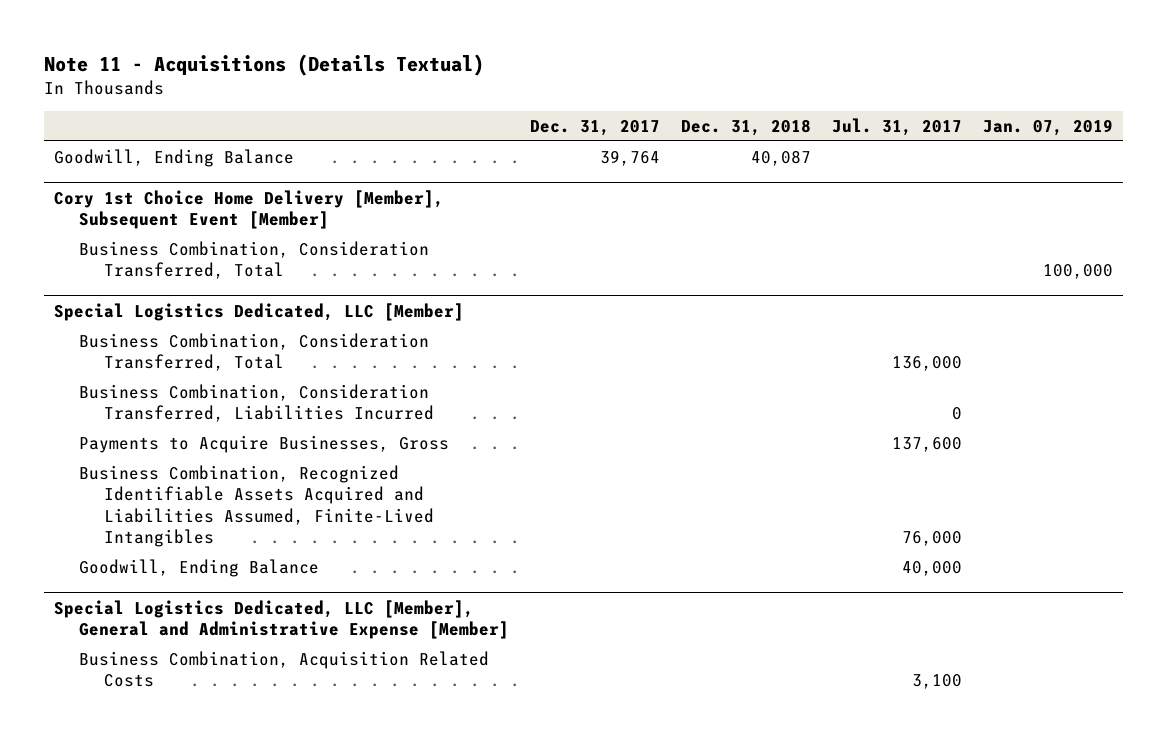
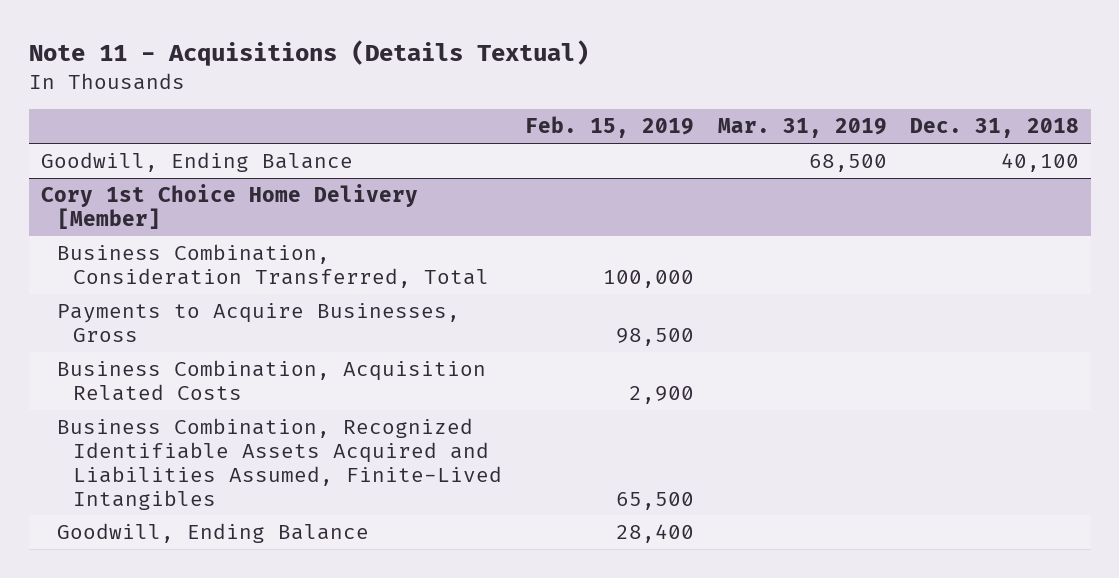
- | Dec. 31, 2017 | Dec. 31, 2018 | Jul. 31, 2017 | Jan. 07, 2019
+ | Feb. 15, 2019 | Mar. 31, 2019 | Dec. 31, 2018
- Goodwill, Ending Balance | 39,764 | 40,087 | |
- Cory 1st Choice Home Delivery [Member], Subsequent Event [Member]
+ Goodwill, Ending Balance | | 68,500 | 40,100
+ Cory 1st Choice Home Delivery [Member]
- Special Logistics Dedicated, LLC [Member]
- Business Combination, Consideration Transferred, Total | | | 136,000 |
- Business Combination, Consideration Transferred, Liabilities Incurred | | | 0 |
- Payments to Acquire Businesses, Gross | | | 137,600 |
- Business Combination, Recognized Identifiable Assets Acquired and Liabilities Assumed, Finite-Lived Intangibles | | | 76,000 |
- Goodwill, Ending Balance | | | 40,000 |
- Special Logistics Dedicated, LLC [Member], General and Administrative Expense [Member]
- Business Combination, Acquisition Related Costs | | | 3,100 |
+ Payments to Acquire Businesses, Gross | 98,500 | |
+ Business Combination, Acquisition Related Costs | 2,900 | |
+ Business Combination, Recognized Identifiable Assets Acquired and Liabilities Assumed, Finite-Lived Intangibles | 65,500 | |
+ Goodwill, Ending Balance | 28,400 | |

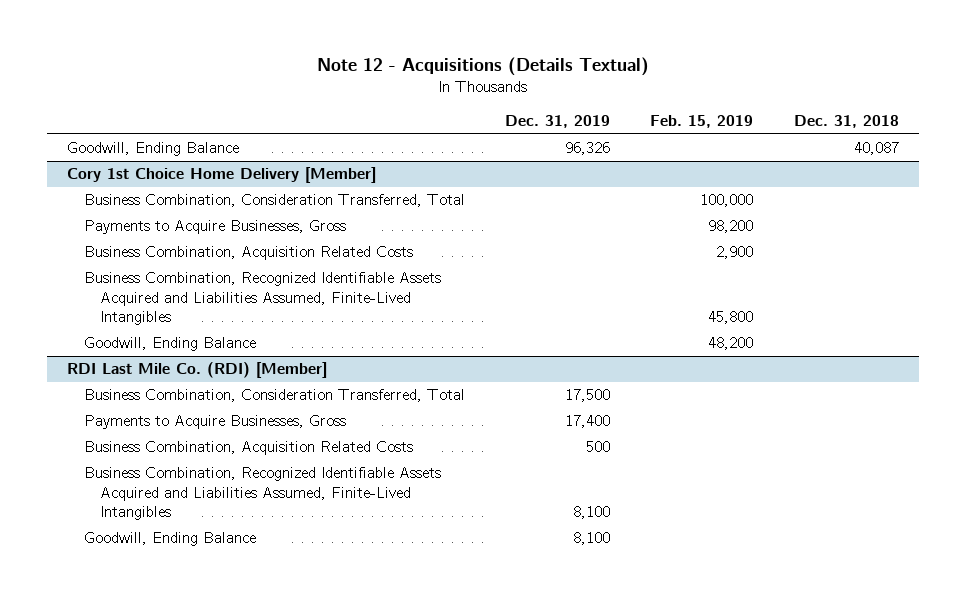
- Note 11 - Acquisitions (Details Textual)
+ Note 12 - Acquisitions (Details Textual)
- | Feb. 15, 2019 | Mar. 31, 2019 | Dec. 31, 2018
+ | Dec. 31, 2019 | Feb. 15, 2019 | Dec. 31, 2018
- Goodwill, Ending Balance | | 68,500 | 40,100
+ Goodwill, Ending Balance | 96,326 | | 40,087
@ Cory 1st Choice Home Delivery [Member]
- Payments to Acquire Businesses, Gross | 98,500 | |
+ Payments to Acquire Businesses, Gross | | 98,200 |
- Business Combination, Recognized Identifiable Assets Acquired and Liabilities Assumed, Finite-Lived Intangibles | 65,500 | |
- Goodwill, Ending Balance | 28,400 | |
+ Business Combination, Recognized Identifiable Assets Acquired and Liabilities Assumed, Finite-Lived Intangibles | | 45,800 |
+ Goodwill, Ending Balance | | 48,200 |
+ RDI Last Mile Co. (RDI) [Member]
+ Business Combination, Consideration Transferred, Total | 17,500 | |
+ Payments to Acquire Businesses, Gross | 17,400 | |
+ Business Combination, Acquisition Related Costs | 500 | |
+ Business Combination, Recognized Identifiable Assets Acquired and Liabilities Assumed, Finite-Lived Intangibles | 8,100 | |
+ Goodwill, Ending Balance | 8,100 | |

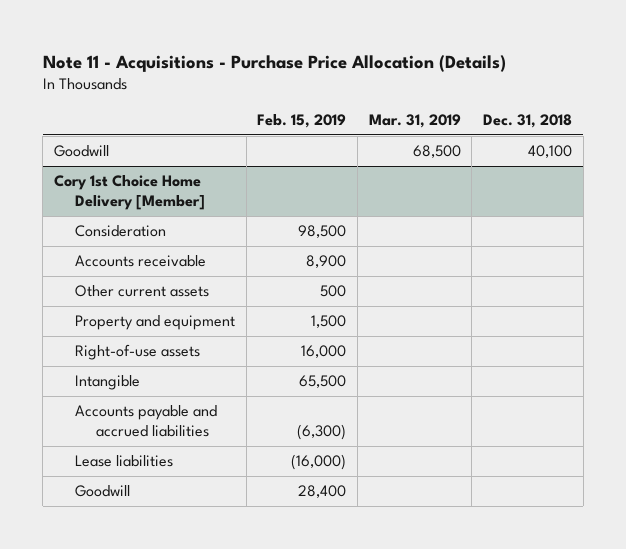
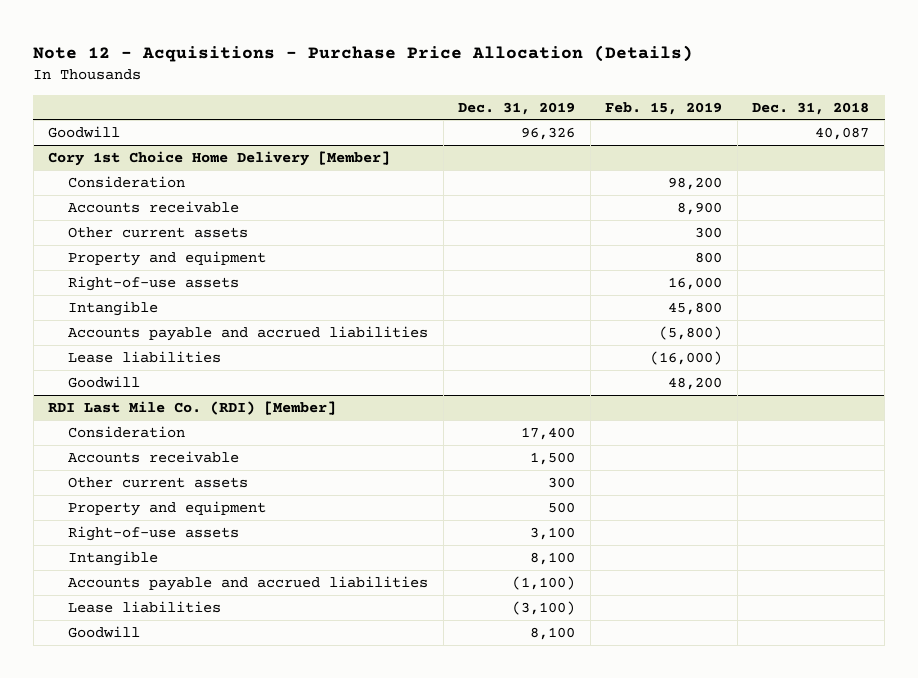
- Note 11 - Acquisitions - Purchase Price Allocation (Details)
+ Note 12 - Acquisitions - Purchase Price Allocation (Details)
- | Feb. 15, 2019 | Mar. 31, 2019 | Dec. 31, 2018
+ | Dec. 31, 2019 | Feb. 15, 2019 | Dec. 31, 2018
- Goodwill | | 68,500 | 40,100
+ Goodwill | 96,326 | | 40,087
@ Cory 1st Choice Home Delivery [Member]
- Consideration | 98,500 | |
+ Consideration | | 98,200 |
- Other current assets | 500 | |
- Property and equipment | 1,500 | |
+ Other current assets | | 300 |
+ Property and equipment | | 800 |
- Intangible | 65,500 | |
- Accounts payable and accrued liabilities | (6,300) | |
+ Intangible | | 45,800 |
+ Accounts payable and accrued liabilities | | (5,800) |
- Goodwill | 28,400 | |
+ Goodwill | | 48,200 |
+ RDI Last Mile Co. (RDI) [Member]
+ Consideration | 17,400 | |
+ Accounts receivable | 1,500 | |
+ Other current assets | 300 | |
+ Property and equipment | 500 | |
+ Right-of-use assets | 3,100 | |
+ Intangible | 8,100 | |
+ Accounts payable and accrued liabilities | (1,100) | |
+ Lease liabilities | (3,100) | |
+ Goodwill | 8,100 | |

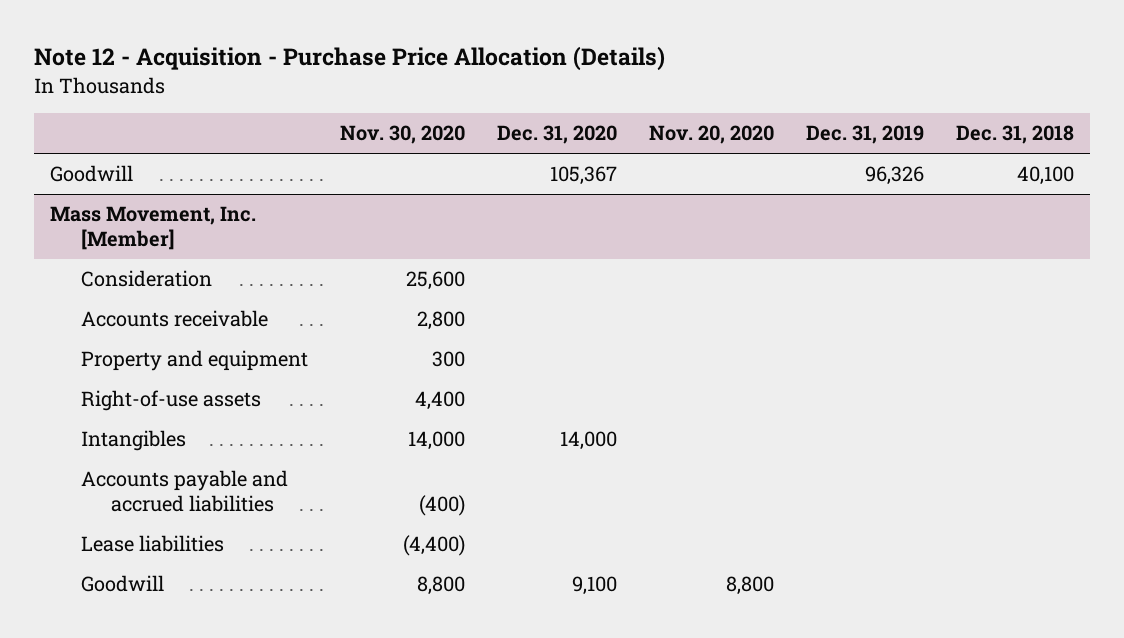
- Note 12 - Acquisitions - Purchase Price Allocation (Details)
+ Note 12 - Acquisition - Purchase Price Allocation (Details)
- | Dec. 31, 2019 | Feb. 15, 2019 | Dec. 31, 2018
+ | Nov. 30, 2020 | Dec. 31, 2020 | Nov. 20, 2020 | Dec. 31, 2019 | Dec. 31, 2018
- Goodwill | 96,326 | | 40,087
- Cory 1st Choice Home Delivery [Member]
- Consideration | | 98,200 |
- Accounts receivable | | 8,900 |
- Other current assets | | 300 |
- Property and equipment | | 800 |
- Right-of-use assets | | 16,000 |
- Intangible | | 45,800 |
- Accounts payable and accrued liabilities | | (5,800) |
- Lease liabilities | | (16,000) |
- Goodwill | | 48,200 |
- RDI Last Mile Co. (RDI) [Member]
- Consideration | 17,400 | |
- Accounts receivable | 1,500 | |
- Other current assets | 300 | |
- Property and equipment | 500 | |
- Right-of-use assets | 3,100 | |
- Intangible | 8,100 | |
- Accounts payable and accrued liabilities | (1,100) | |
- Lease liabilities | (3,100) | |
- Goodwill | 8,100 | |
+ Goodwill | | 105,367 | | 96,326 | 40,100
+ Mass Movement, Inc. [Member]
+ Consideration | 25,600 | | | |
+ Accounts receivable | 2,800 | | | |
+ Property and equipment | 300 | | | |
+ Right-of-use assets | 4,400 | | | |
+ Intangibles | 14,000 | 14,000 | | |
+ Accounts payable and accrued liabilities | (400) | | | |
+ Lease liabilities | (4,400) | | | |
+ Goodwill | 8,800 | 9,100 | 8,800 | |

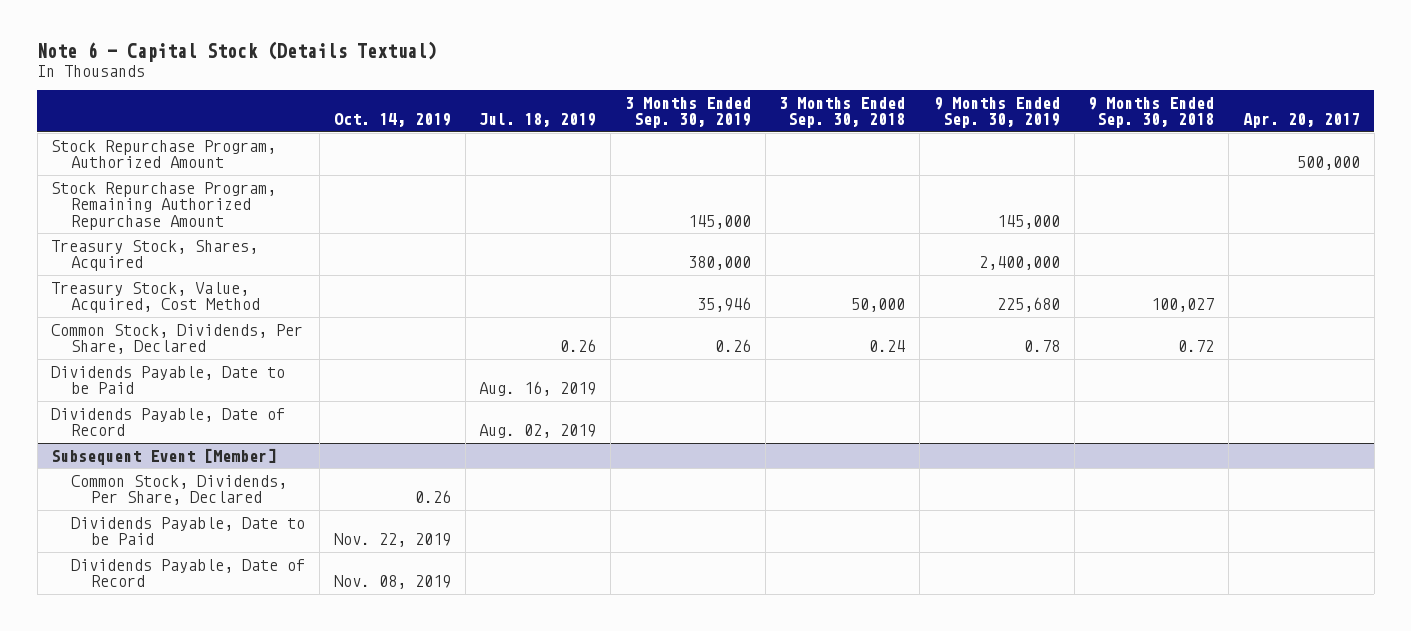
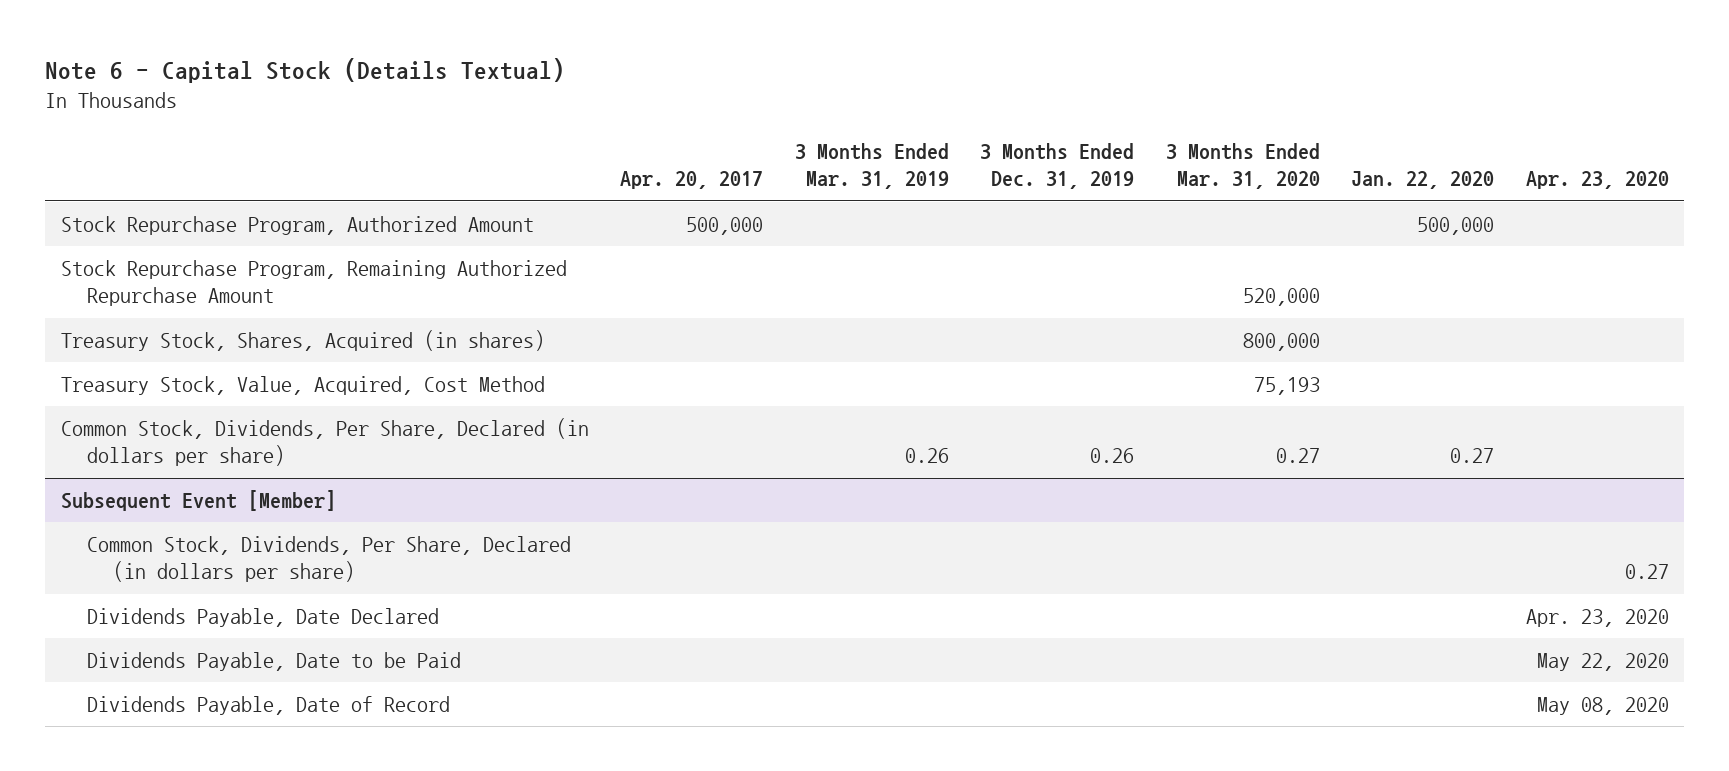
- | Oct. 14, 2019 | Jul. 18, 2019 | 3 Months Ended Sep. 30, 2019 | 3 Months Ended Sep. 30, 2018 | 9 Months Ended Sep. 30, 2019 | 9 Months Ended Sep. 30, 2018 | Apr. 20, 2017
+ | Apr. 20, 2017 | 3 Months Ended Mar. 31, 2019 | 3 Months Ended Dec. 31, 2019 | 3 Months Ended Mar. 31, 2020 | Jan. 22, 2020 | Apr. 23, 2020
- Treasury Stock, Shares, Acquired | | | 380,000 | | 2,400,000 | |
+ Treasury Stock, Shares, Acquired (in shares) | | | | 800,000 | |
- Common Stock, Dividends, Per Share, Declared | | 0.26 | 0.26 | 0.24 | 0.78 | 0.72 |
- Dividends Payable, Date to be Paid | | Aug. 16, 2019 | | | | |
- Dividends Payable, Date of Record | | Aug. 02, 2019 | | | | |
+ Common Stock, Dividends, Per Share, Declared (in dollars per share) | | 0.26 | 0.26 | 0.27 | 0.27 |
@ Subsequent Event [Member]
- Common Stock, Dividends, Per Share, Declared | 0.26 | | | | | |
+ Common Stock, Dividends, Per Share, Declared (in dollars per share) | | | | | | 0.27
+ Dividends Payable, Date Declared | | | | | | Apr. 23, 2020

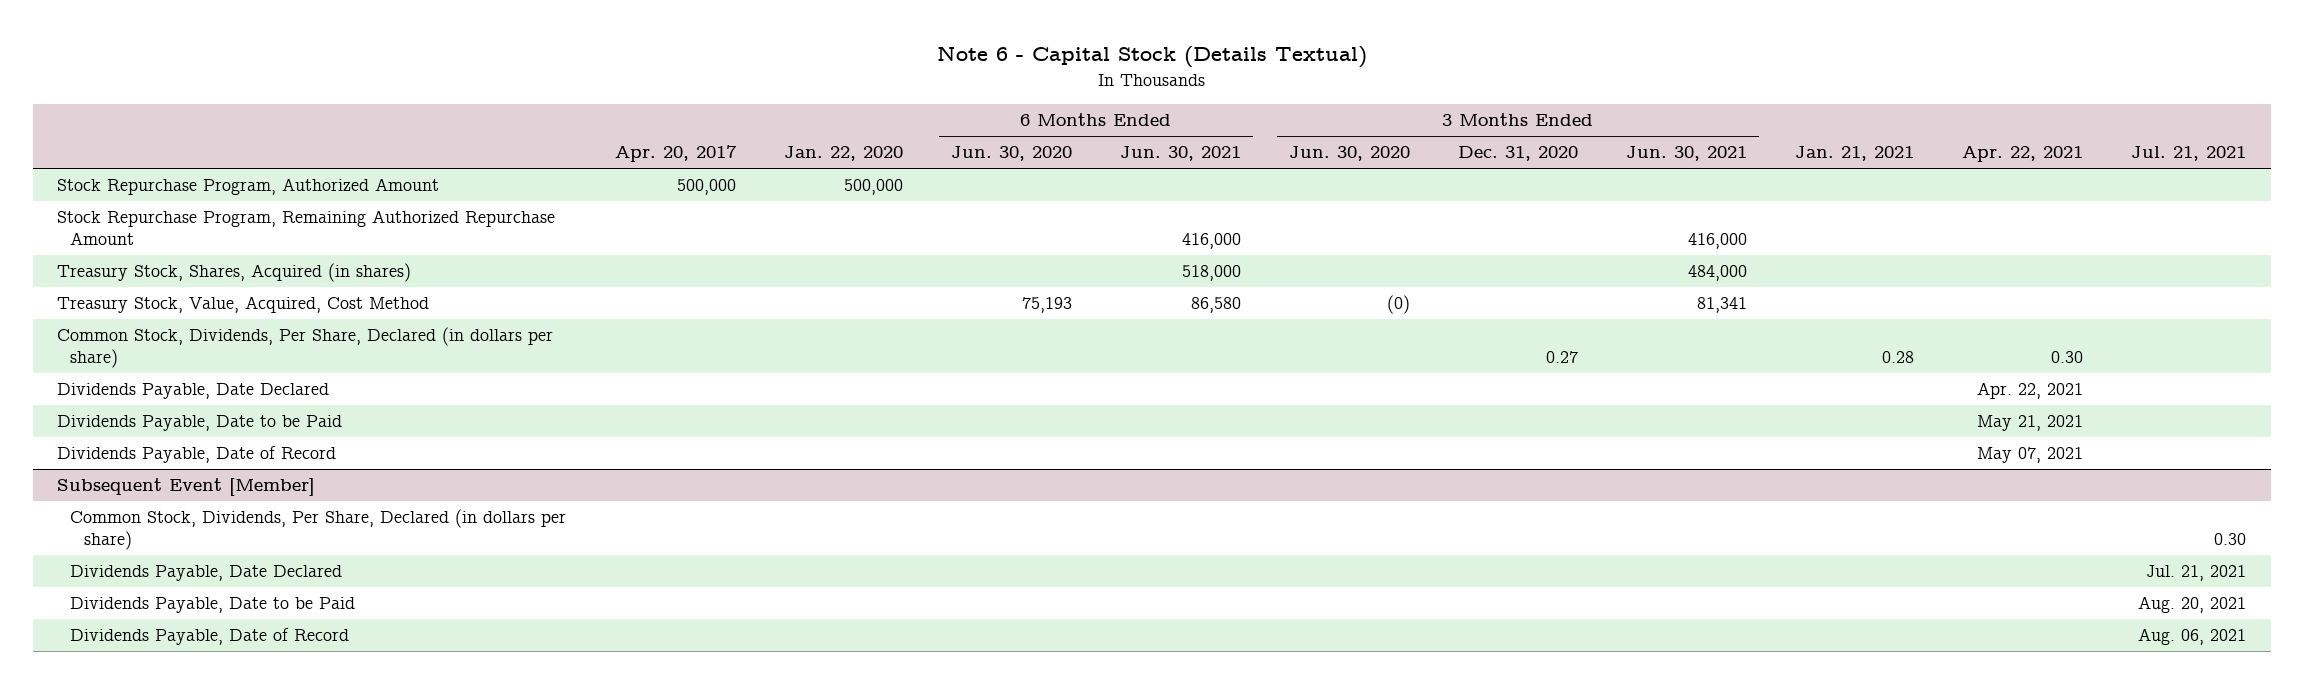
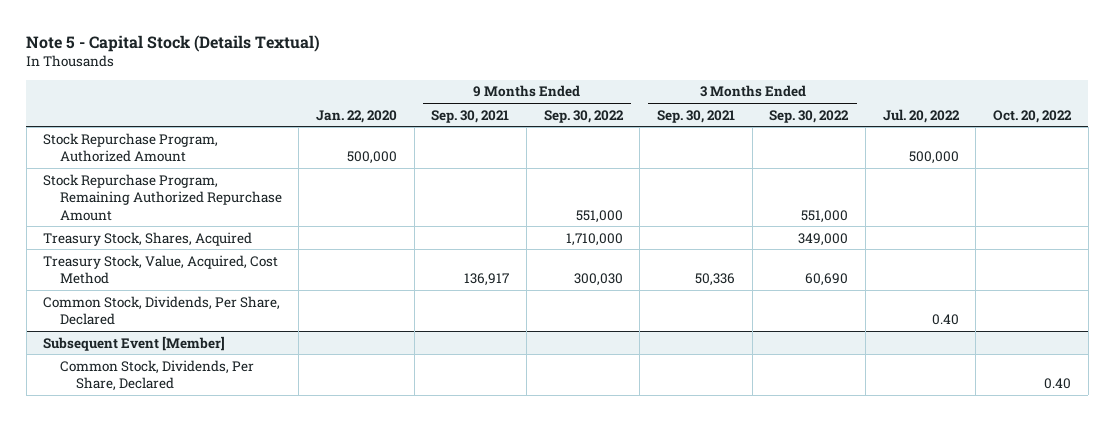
- Note 6 - Capital Stock (Details Textual)
+ Note 5 - Capital Stock (Details Textual)
- | Apr. 20, 2017 | Jan. 22, 2020 | 6 Months Ended Jun. 30, 2020 | 6 Months Ended Jun. 30, 2021 | 3 Months Ended Jun. 30, 2020 | 3 Months Ended Dec. 31, 2020 | 3 Months Ended Jun. 30, 2021 | Jan. 21, 2021 | Apr. 22, 2021 | Jul. 21, 2021
+ | Jan. 22, 2020 | 9 Months Ended Sep. 30, 2021 | 9 Months Ended Sep. 30, 2022 | 3 Months Ended Sep. 30, 2021 | 3 Months Ended Sep. 30, 2022 | Jul. 20, 2022 | Oct. 20, 2022
- Treasury Stock, Shares, Acquired (in shares) | | | | 518,000 | | | 484,000 | | |
+ Treasury Stock, Shares, Acquired | | | 1,710,000 | | 349,000 | |
- Common Stock, Dividends, Per Share, Declared (in dollars per share) | | | | | | 0.27 | | 0.28 | 0.30 |
- Dividends Payable, Date Declared | | | | | | | | | Apr. 22, 2021 |
- Dividends Payable, Date to be Paid | | | | | | | | | May 21, 2021 |
- Dividends Payable, Date of Record | | | | | | | | | May 07, 2021 |
+ Common Stock, Dividends, Per Share, Declared | | | | | | 0.40 |
@ Subsequent Event [Member]
- Common Stock, Dividends, Per Share, Declared (in dollars per share) | | | | | | | | | | 0.30
- Dividends Payable, Date Declared | | | | | | | | | | Jul. 21, 2021
- Dividends Payable, Date to be Paid | | | | | | | | | | Aug. 20, 2021
- Dividends Payable, Date of Record | | | | | | | | | | Aug. 06, 2021
+ Common Stock, Dividends, Per Share, Declared | | | | | | | 0.40

